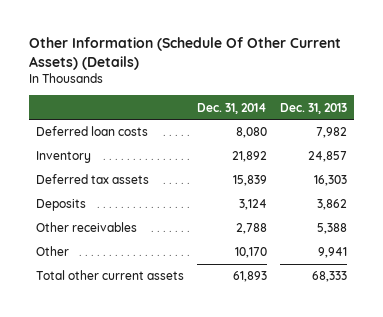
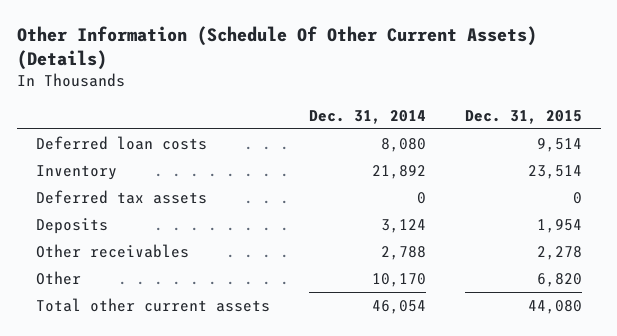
- | Dec. 31, 2014 | Dec. 31, 2013
+ | Dec. 31, 2014 | Dec. 31, 2015
- Deferred tax assets | 15,839 | 16,303
+ Deferred tax assets | 0 | 0
- Total other current assets | 61,893 | 68,333
+ Total other current assets | 46,054 | 44,080

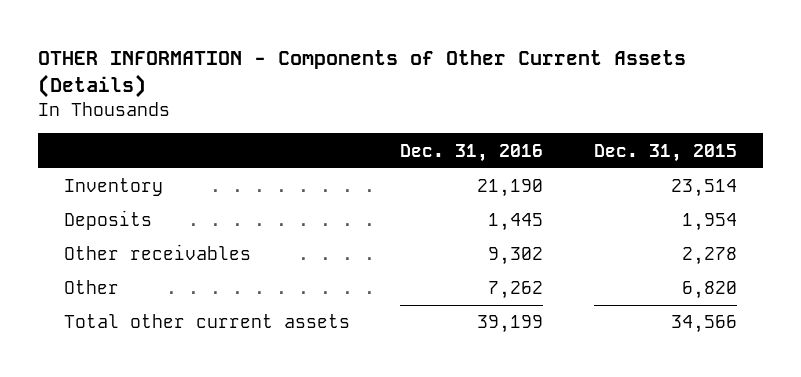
- Other Information (Schedule Of Other Current Assets) (Details)
+ OTHER INFORMATION - Components of Other Current Assets (Details)
- | Dec. 31, 2014 | Dec. 31, 2015
+ | Dec. 31, 2016 | Dec. 31, 2015
- Deferred loan costs | 8,080 | 9,514
- Deferred tax assets | 0 | 0
- Total other current assets | 46,054 | 44,080
+ Total other current assets | 39,199 | 34,566

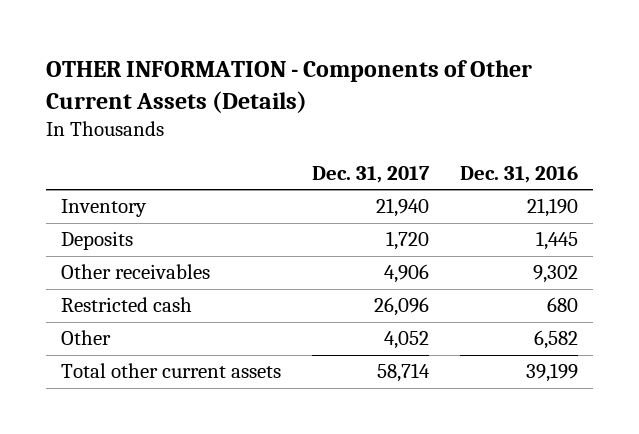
- | Dec. 31, 2016 | Dec. 31, 2015
+ | Dec. 31, 2017 | Dec. 31, 2016
- Other | 7,262 | 6,820
+ Restricted cash | 26,096 | 680
+ Other | 4,052 | 6,582

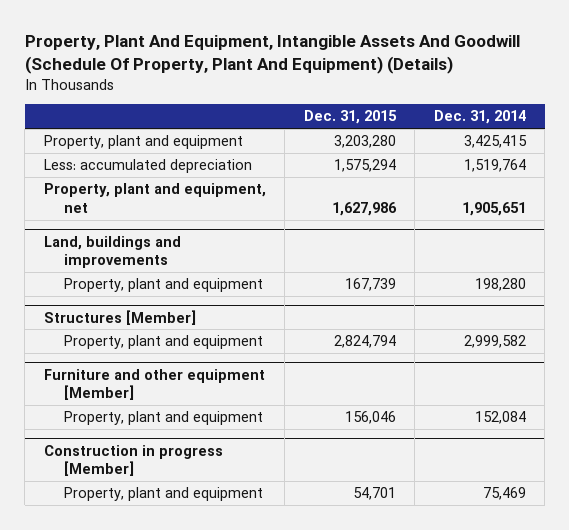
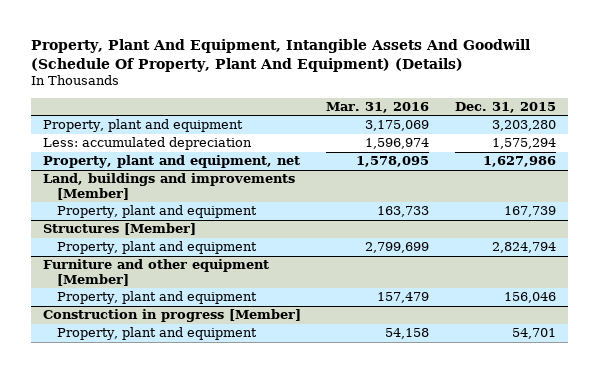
- | Dec. 31, 2015 | Dec. 31, 2014
+ | Mar. 31, 2016 | Dec. 31, 2015
- Land, buildings and improvements
+ Land, buildings and improvements [Member]

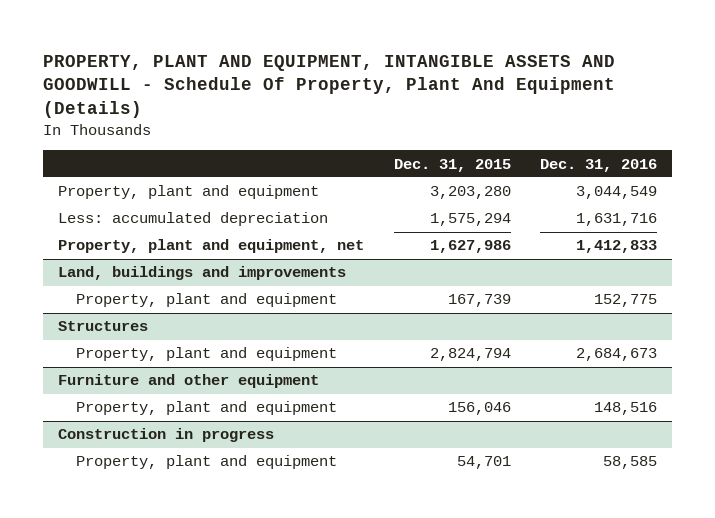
- Property, Plant And Equipment, Intangible Assets And Goodwill (Schedule Of Property, Plant And Equipment) (Details)
+ PROPERTY, PLANT AND EQUIPMENT, INTANGIBLE ASSETS AND GOODWILL - Schedule Of Property, Plant And Equipment (Details)
- | Mar. 31, 2016 | Dec. 31, 2015
+ | Dec. 31, 2015 | Dec. 31, 2016
- Land, buildings and improvements [Member]
+ Land, buildings and improvements
- Structures [Member]
+ Structures
- Furniture and other equipment [Member]
+ Furniture and other equipment
- Construction in progress [Member]
+ Construction in progress

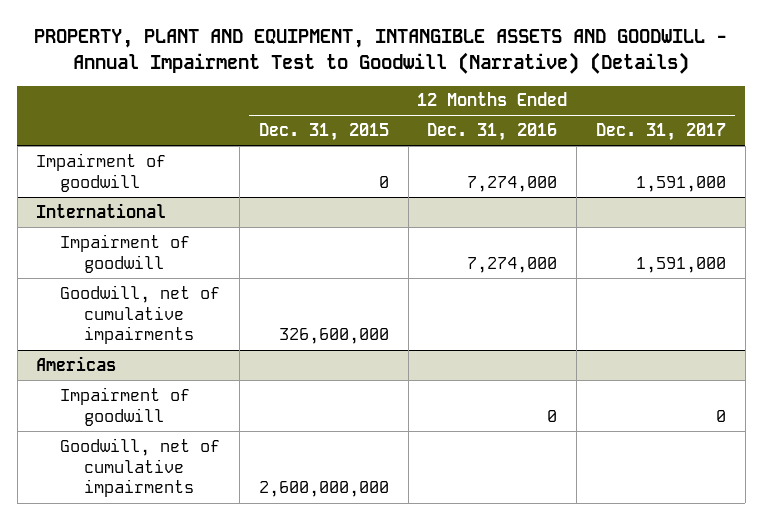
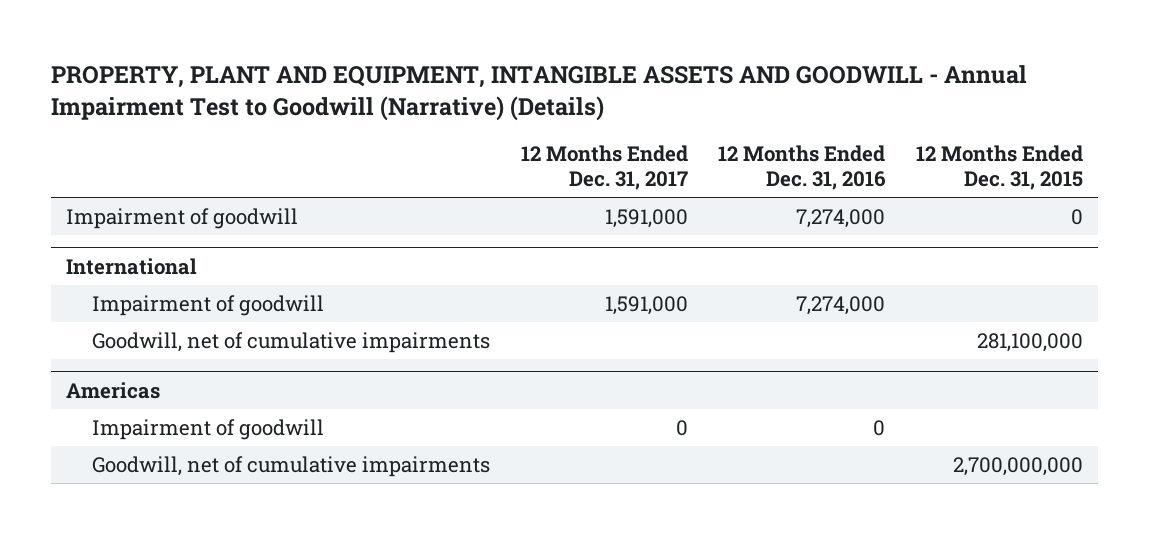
- | 12 Months Ended Dec. 31, 2015 | 12 Months Ended Dec. 31, 2016 | 12 Months Ended Dec. 31, 2017
+ | 12 Months Ended Dec. 31, 2017 | 12 Months Ended Dec. 31, 2016 | 12 Months Ended Dec. 31, 2015
@ International
- Goodwill, net of cumulative impairments | 326,600,000 | |
+ Goodwill, net of cumulative impairments | | | 281,100,000
@ Americas
- Goodwill, net of cumulative impairments | 2,600,000,000 | |
+ Goodwill, net of cumulative impairments | | | 2,700,000,000

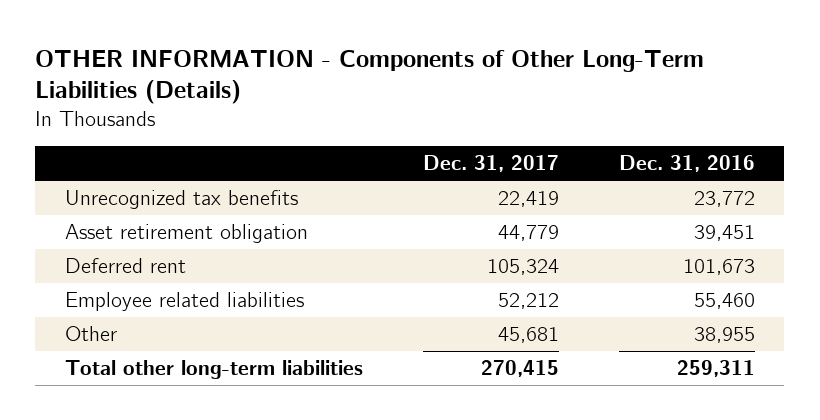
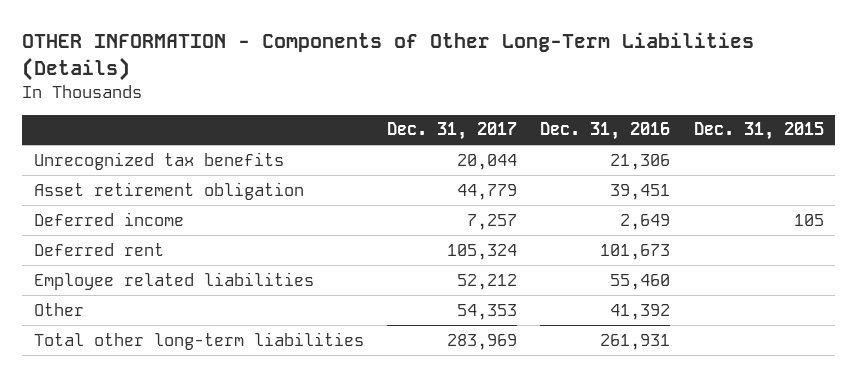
- | Dec. 31, 2017 | Dec. 31, 2016
+ | Dec. 31, 2017 | Dec. 31, 2016 | Dec. 31, 2015
- Unrecognized tax benefits | 22,419 | 23,772
+ Unrecognized tax benefits | 20,044 | 21,306 |
+ Deferred income | 7,257 | 2,649 | 105
- Other | 45,681 | 38,955
- Total other long-term liabilities | 270,415 | 259,311
+ Other | 54,353 | 41,392 |
+ Total other long-term liabilities | 283,969 | 261,931 |

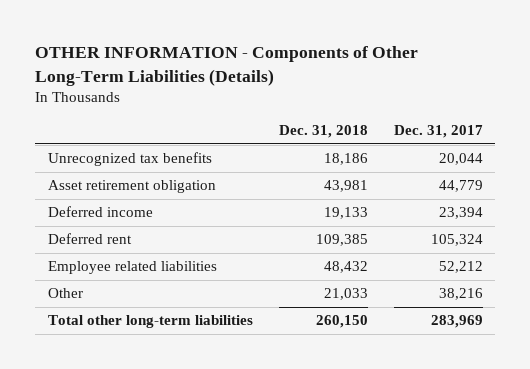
- | Dec. 31, 2017 | Dec. 31, 2016 | Dec. 31, 2015
+ | Dec. 31, 2018 | Dec. 31, 2017
- Deferred income | 7,257 | 2,649 | 105
+ Deferred income | 19,133 | 23,394
- Other | 54,353 | 41,392 |
+ Other | 21,033 | 38,216

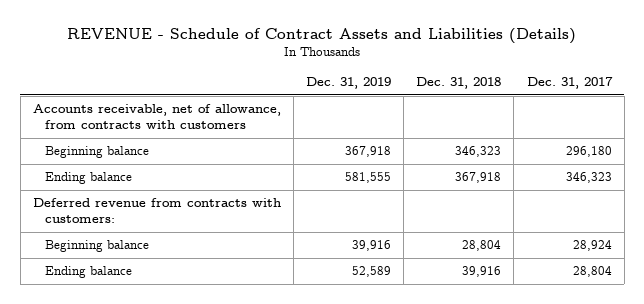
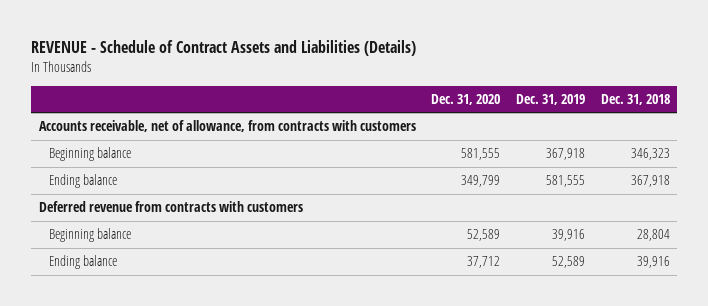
- | Dec. 31, 2019 | Dec. 31, 2018 | Dec. 31, 2017
+ | Dec. 31, 2020 | Dec. 31, 2019 | Dec. 31, 2018
- Deferred revenue from contracts with customers:
+ Deferred revenue from contracts with customers

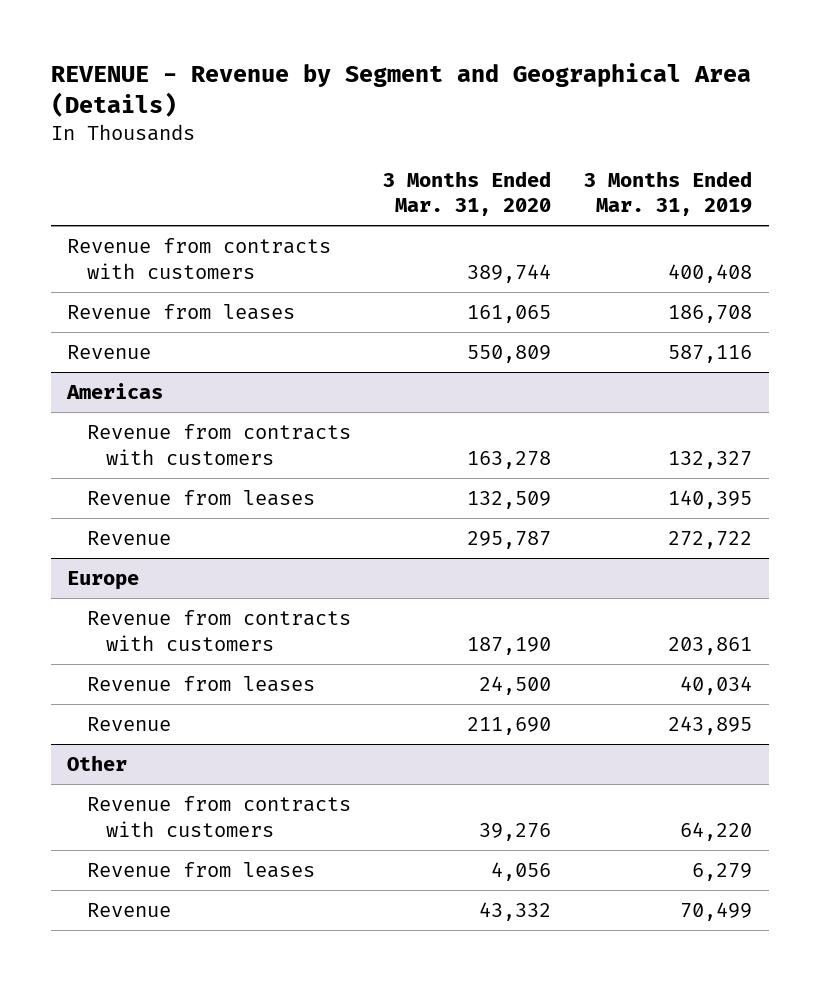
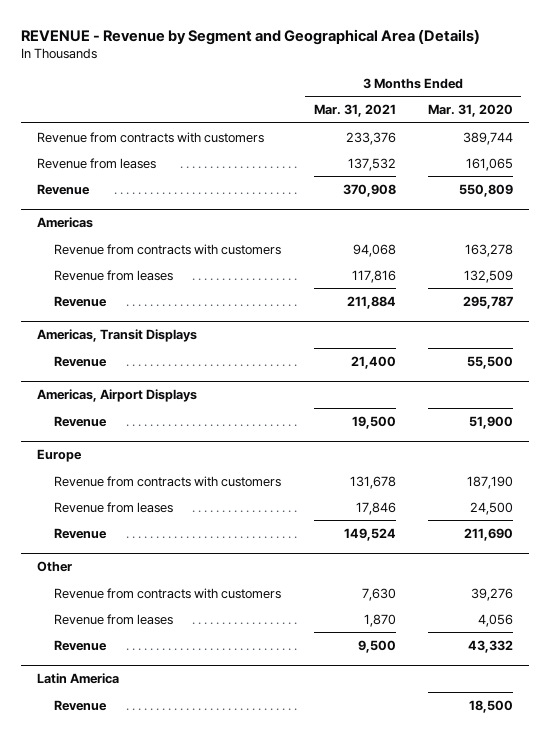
- | 3 Months Ended Mar. 31, 2020 | 3 Months Ended Mar. 31, 2019
+ | 3 Months Ended Mar. 31, 2021 | 3 Months Ended Mar. 31, 2020
+ Americas, Transit Displays
+ Revenue | 21,400 | 55,500
+ Americas, Airport Displays
+ Revenue | 19,500 | 51,900
+ Latin America
+ Revenue | | 18,500

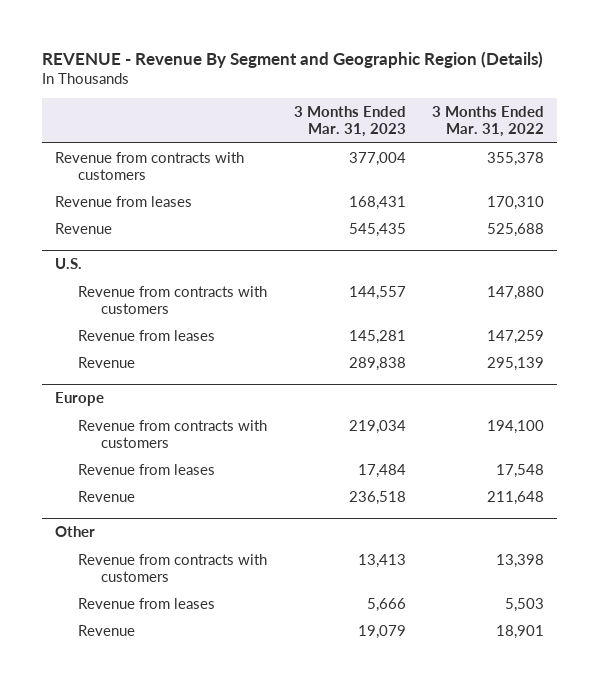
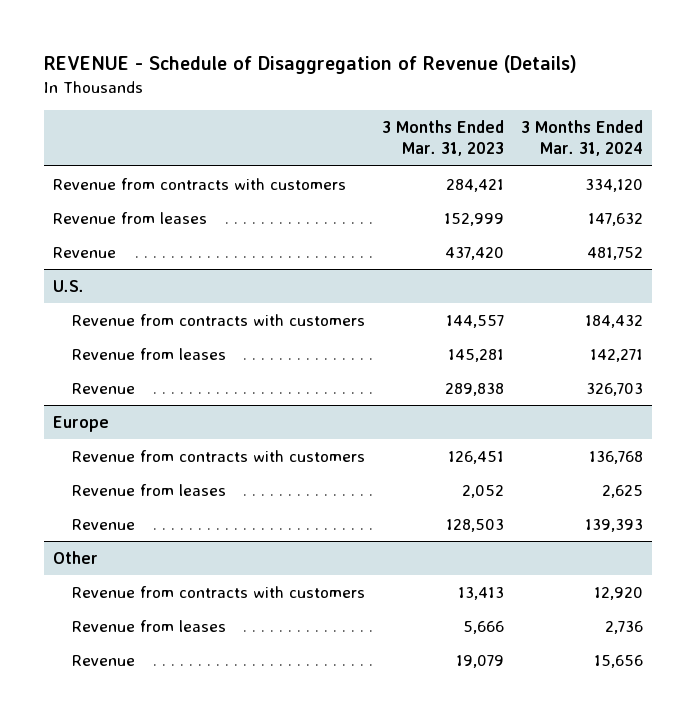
- REVENUE - Revenue By Segment and Geographic Region (Details)
+ REVENUE - Schedule of Disaggregation of Revenue (Details)
- | 3 Months Ended Mar. 31, 2023 | 3 Months Ended Mar. 31, 2022
+ | 3 Months Ended Mar. 31, 2023 | 3 Months Ended Mar. 31, 2024
- Revenue from contracts with customers | 377,004 | 355,378
- Revenue from leases | 168,431 | 170,310
- Revenue | 545,435 | 525,688
+ Revenue from contracts with customers | 284,421 | 334,120
+ Revenue from leases | 152,999 | 147,632
+ Revenue | 437,420 | 481,752
@ Europe
- Revenue from contracts with customers | 219,034 | 194,100
- Revenue from leases | 17,484 | 17,548
- Revenue | 236,518 | 211,648
+ Revenue from contracts with customers | 126,451 | 136,768
+ Revenue from leases | 2,052 | 2,625
+ Revenue | 128,503 | 139,393

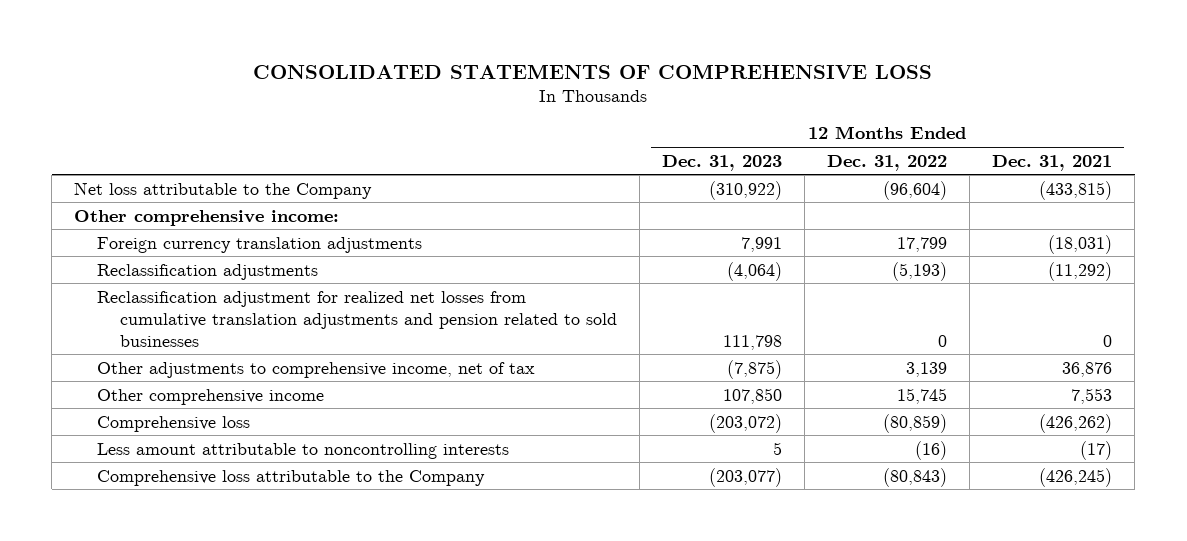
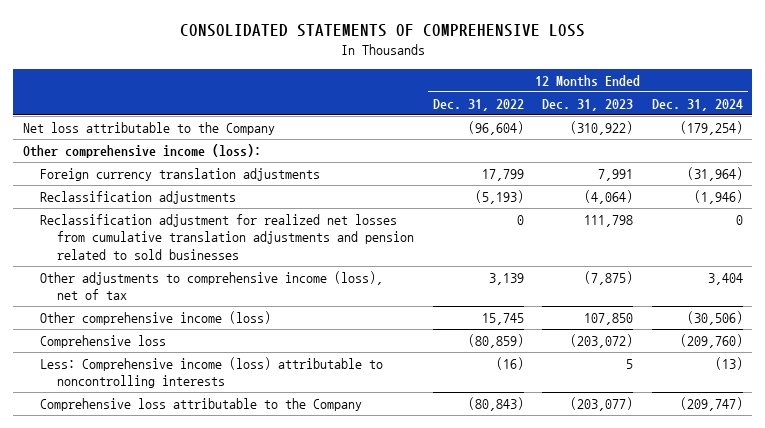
- | 12 Months Ended Dec. 31, 2023 | 12 Months Ended Dec. 31, 2022 | 12 Months Ended Dec. 31, 2021
+ | 12 Months Ended Dec. 31, 2022 | 12 Months Ended Dec. 31, 2023 | 12 Months Ended Dec. 31, 2024
- Other comprehensive income:
+ Other comprehensive income (loss):
- Other adjustments to comprehensive income, net of tax | (7,875) | 3,139 | 36,876
- Other comprehensive income | 107,850 | 15,745 | 7,553
+ Other adjustments to comprehensive income (loss), net of tax | 3,139 | (7,875) | 3,404
+ Other comprehensive income (loss) | 15,745 | 107,850 | (30,506)
- Less amount attributable to noncontrolling interests | 5 | (16) | (17)
+ Less: Comprehensive income (loss) attributable to noncontrolling interests | (16) | 5 | (13)

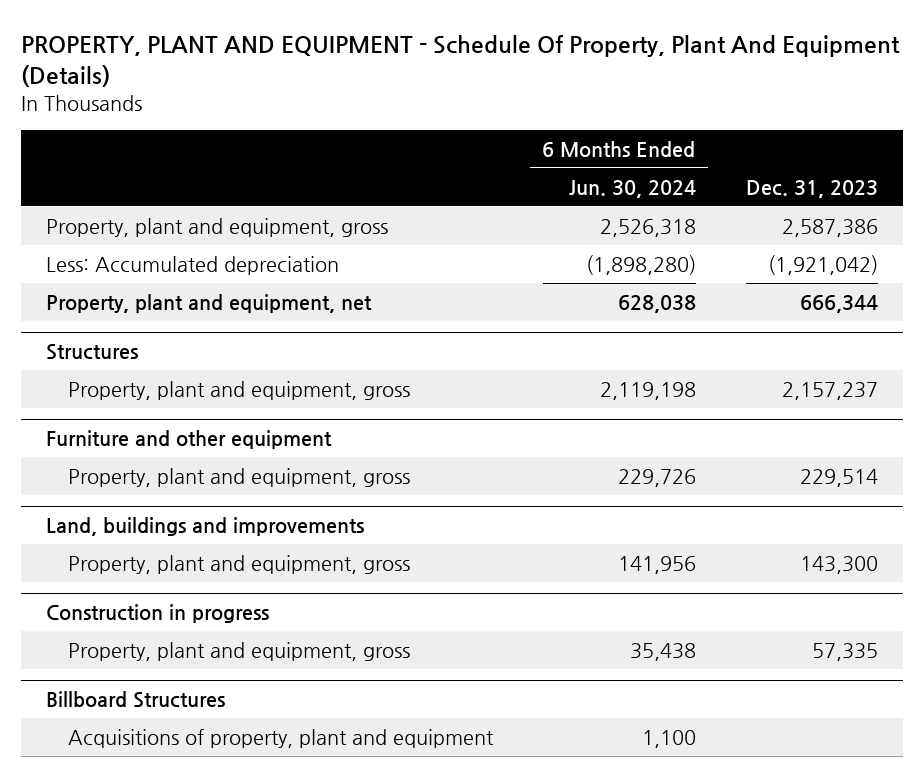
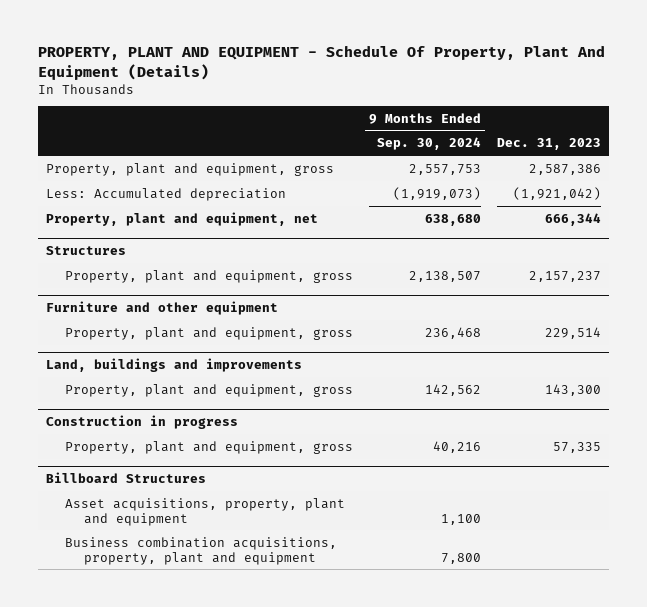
- | 6 Months Ended Jun. 30, 2024 | Dec. 31, 2023
+ | 9 Months Ended Sep. 30, 2024 | Dec. 31, 2023
@ Billboard Structures
- Acquisitions of property, plant and equipment | 1,100 |
+ Asset acquisitions, property, plant and equipment | 1,100 |
+ Business combination acquisitions, property, plant and equipment | 7,800 |

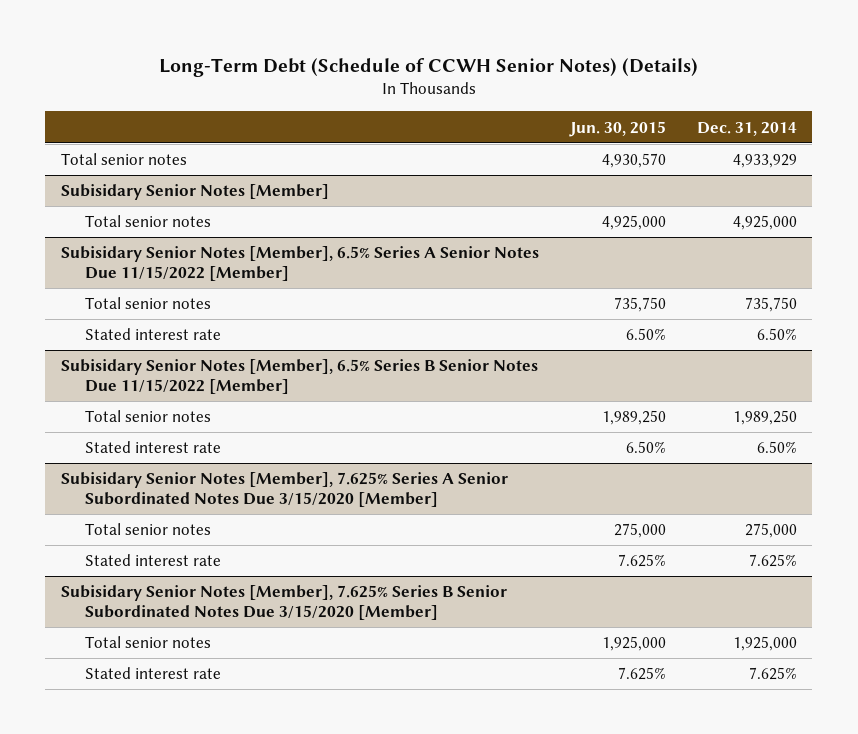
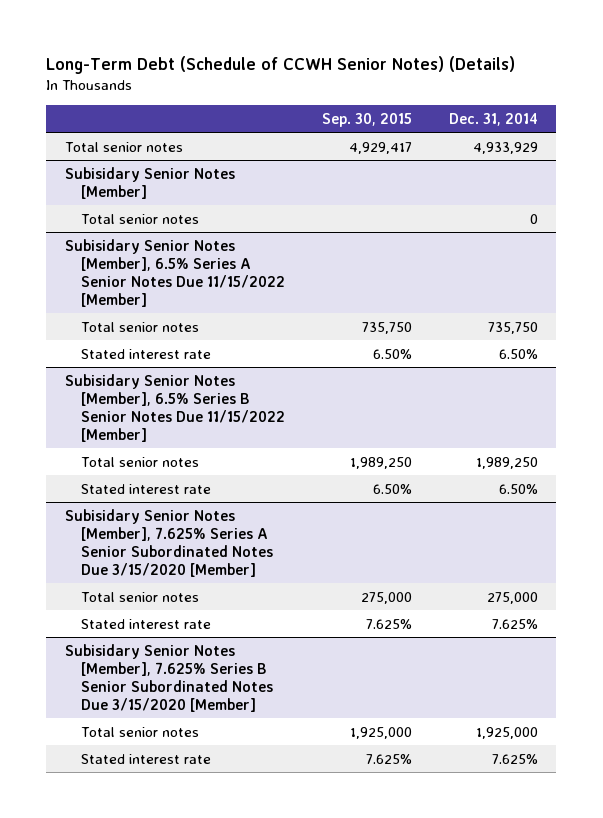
- | Jun. 30, 2015 | Dec. 31, 2014
+ | Sep. 30, 2015 | Dec. 31, 2014
@ Subisidary Senior Notes [Member]
- Total senior notes | 4,925,000 | 4,925,000
+ Total senior notes | | 0

